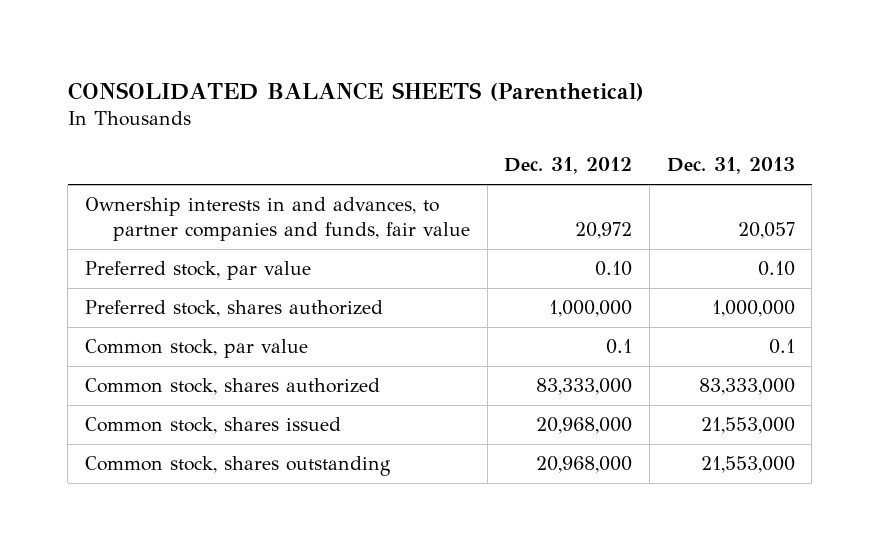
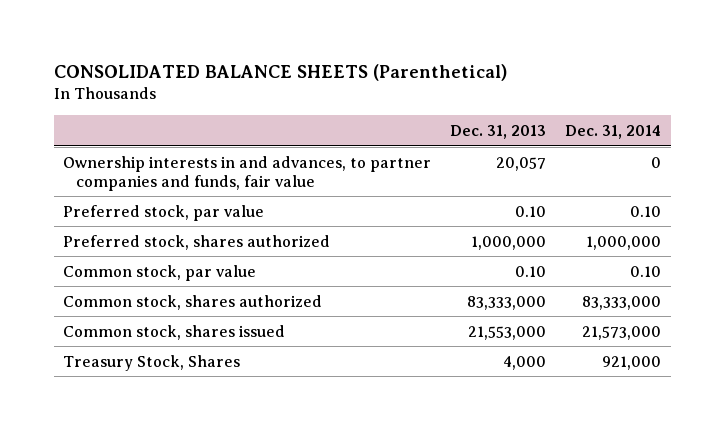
- | Dec. 31, 2012 | Dec. 31, 2013
+ | Dec. 31, 2013 | Dec. 31, 2014
- Common stock, par value | 0.1 | 0.1
+ Common stock, par value | 0.10 | 0.10
- Common stock, shares outstanding | 20,968,000 | 21,553,000
+ Treasury Stock, Shares | 4,000 | 921,000

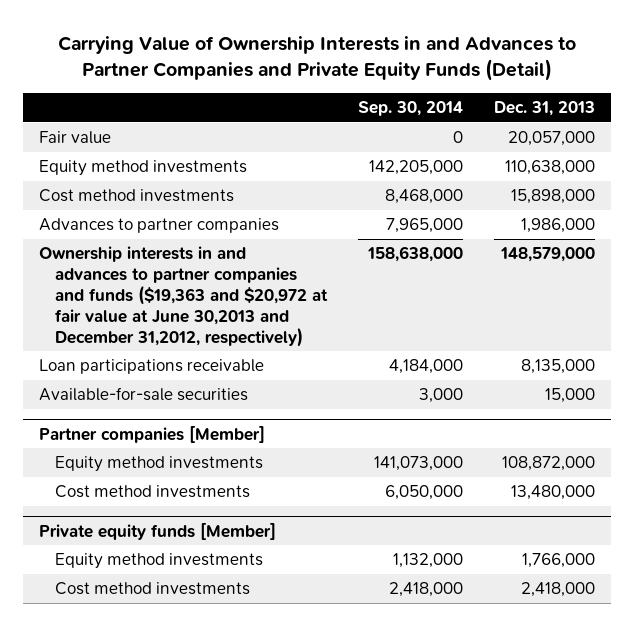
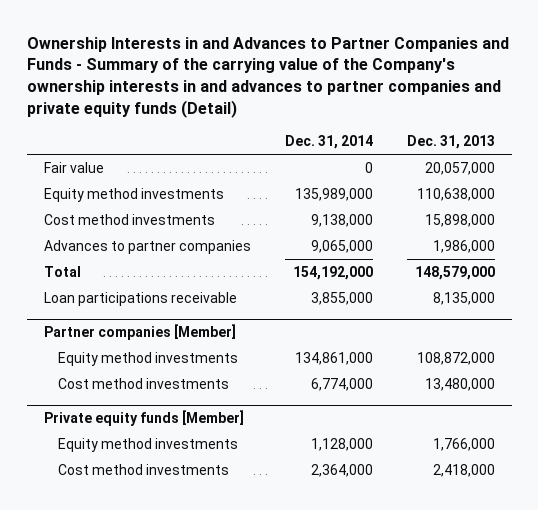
- Carrying Value of Ownership Interests in and Advances to Partner Companies and Private Equity Funds (Detail)
+ Ownership Interests in and Advances to Partner Companies and Funds - Summary of the carrying value of the Company's ownership interests in and advances to partner companies and private equity funds (Detail)
- | Sep. 30, 2014 | Dec. 31, 2013
+ | Dec. 31, 2014 | Dec. 31, 2013
- Ownership interests in and advances to partner companies and funds ($19,363 and $20,972 at fair value at June 30,2013 and December 31,2012, respectively) | 158,638,000 | 148,579,000
+ Total | 154,192,000 | 148,579,000
- Available-for-sale securities | 3,000 | 15,000

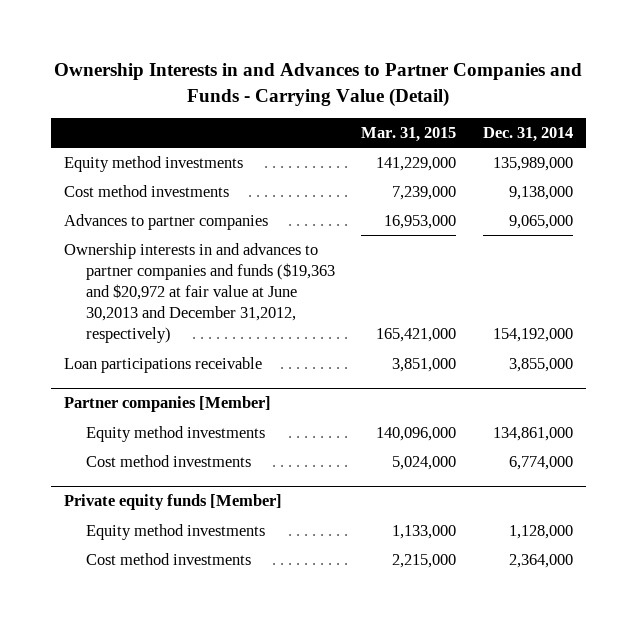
- Ownership Interests in and Advances to Partner Companies and Funds - Summary of the carrying value of the Company's ownership interests in and advances to partner companies and private equity funds (Detail)
+ Ownership Interests in and Advances to Partner Companies and Funds - Carrying Value (Detail)
- | Dec. 31, 2014 | Dec. 31, 2013
+ | Mar. 31, 2015 | Dec. 31, 2014
- Fair value | 0 | 20,057,000
- Total | 154,192,000 | 148,579,000
+ Ownership interests in and advances to partner companies and funds ($19,363 and $20,972 at fair value at June 30,2013 and December 31,2012, respectively) | 165,421,000 | 154,192,000

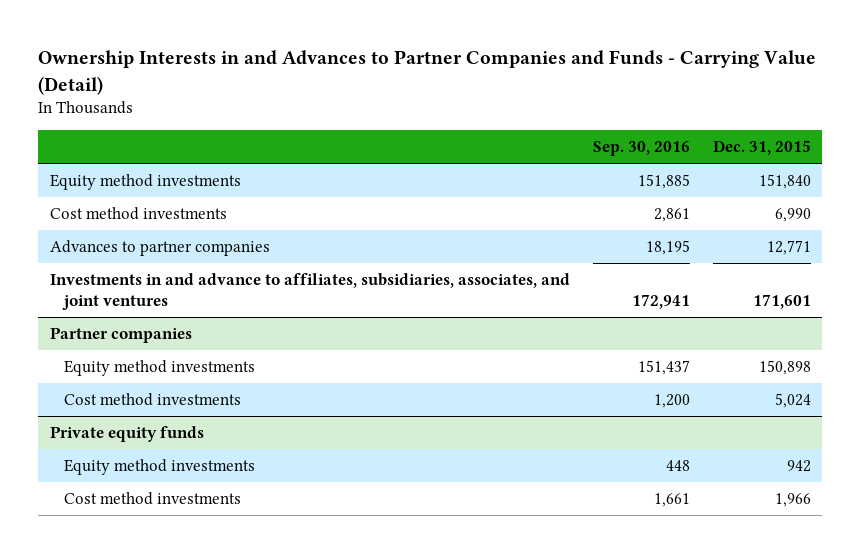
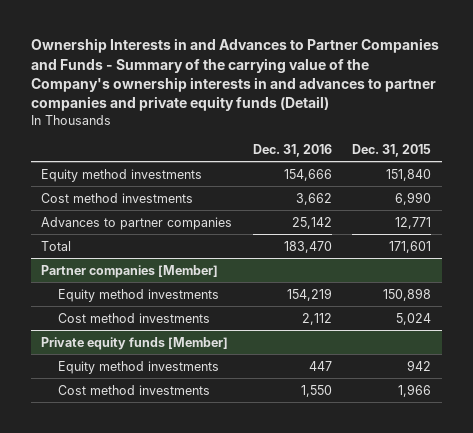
- Ownership Interests in and Advances to Partner Companies and Funds - Carrying Value (Detail)
+ Ownership Interests in and Advances to Partner Companies and Funds - Summary of the carrying value of the Company's ownership interests in and advances to partner companies and private equity funds (Detail)
- | Sep. 30, 2016 | Dec. 31, 2015
+ | Dec. 31, 2016 | Dec. 31, 2015
- Investments in and advance to affiliates, subsidiaries, associates, and joint ventures | 172,941 | 171,601
- Partner companies
+ Total | 183,470 | 171,601
+ Partner companies [Member]
- Private equity funds
+ Private equity funds [Member]

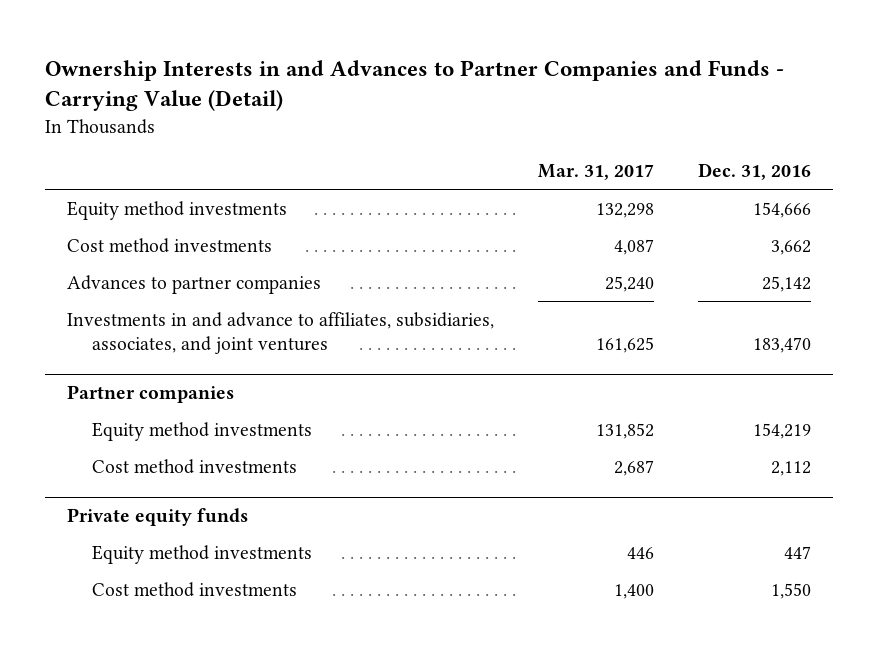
- Ownership Interests in and Advances to Partner Companies and Funds - Summary of the carrying value of the Company's ownership interests in and advances to partner companies and private equity funds (Detail)
+ Ownership Interests in and Advances to Partner Companies and Funds - Carrying Value (Detail)
- | Dec. 31, 2016 | Dec. 31, 2015
+ | Mar. 31, 2017 | Dec. 31, 2016
- Total | 183,470 | 171,601
- Partner companies [Member]
+ Investments in and advance to affiliates, subsidiaries, associates, and joint ventures | 161,625 | 183,470
+ Partner companies
- Private equity funds [Member]
+ Private equity funds

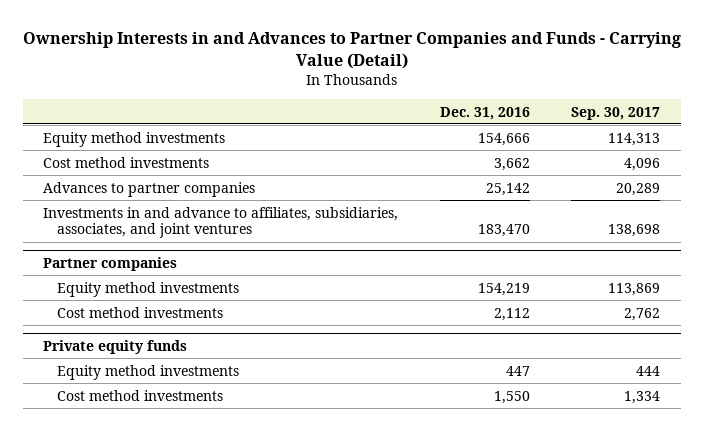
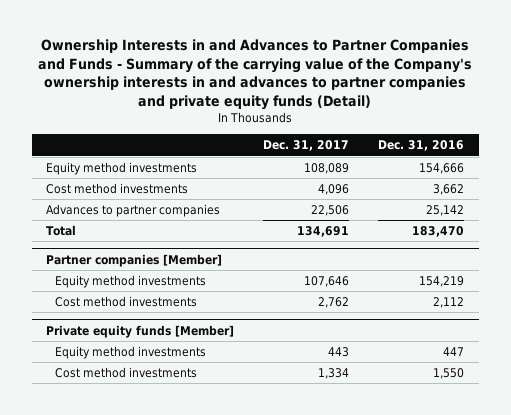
- Ownership Interests in and Advances to Partner Companies and Funds - Carrying Value (Detail)
+ Ownership Interests in and Advances to Partner Companies and Funds - Summary of the carrying value of the Company's ownership interests in and advances to partner companies and private equity funds (Detail)
- | Dec. 31, 2016 | Sep. 30, 2017
+ | Dec. 31, 2017 | Dec. 31, 2016
- Investments in and advance to affiliates, subsidiaries, associates, and joint ventures | 183,470 | 138,698
- Partner companies
+ Total | 134,691 | 183,470
+ Partner companies [Member]
- Private equity funds
+ Private equity funds [Member]

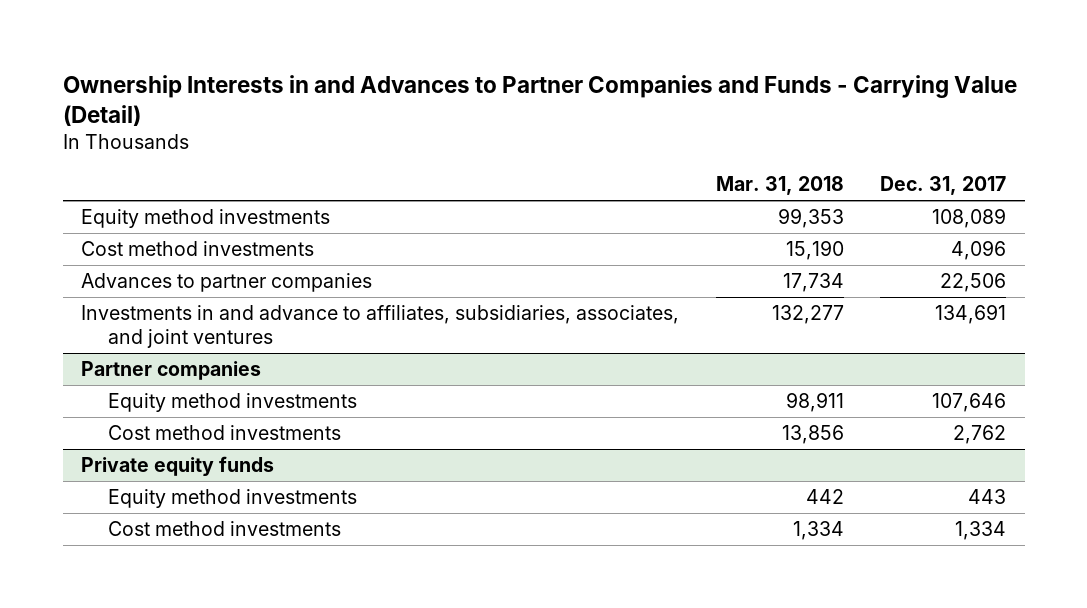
- Ownership Interests in and Advances to Partner Companies and Funds - Summary of the carrying value of the Company's ownership interests in and advances to partner companies and private equity funds (Detail)
+ Ownership Interests in and Advances to Partner Companies and Funds - Carrying Value (Detail)
- | Dec. 31, 2017 | Dec. 31, 2016
+ | Mar. 31, 2018 | Dec. 31, 2017
- Total | 134,691 | 183,470
- Partner companies [Member]
+ Investments in and advance to affiliates, subsidiaries, associates, and joint ventures | 132,277 | 134,691
+ Partner companies
- Private equity funds [Member]
+ Private equity funds

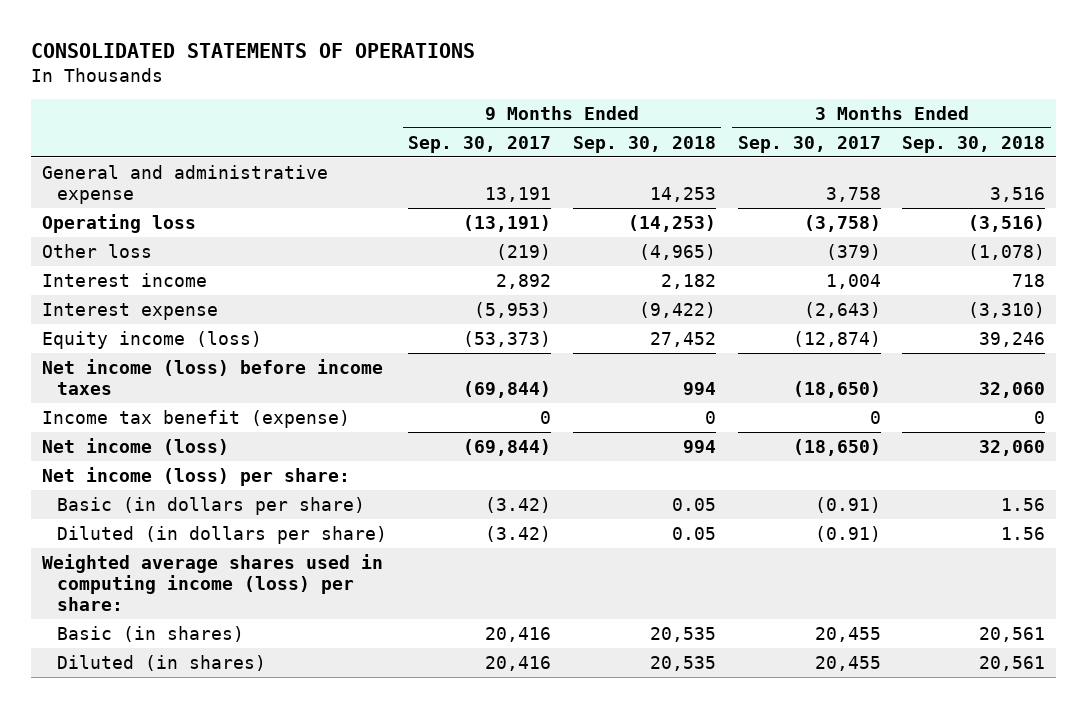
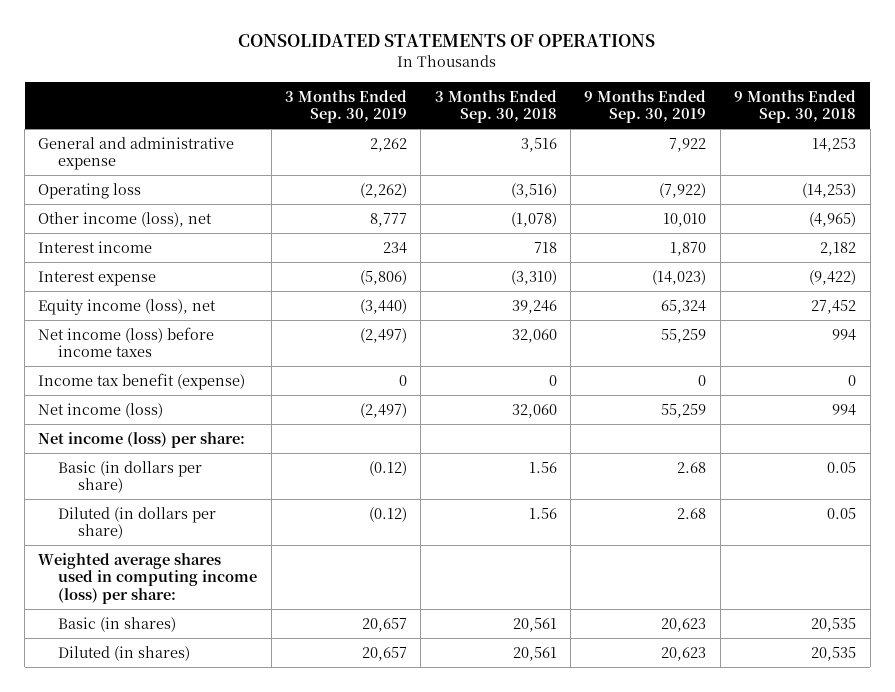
- | 9 Months Ended Sep. 30, 2017 | 9 Months Ended Sep. 30, 2018 | 3 Months Ended Sep. 30, 2017 | 3 Months Ended Sep. 30, 2018
+ | 3 Months Ended Sep. 30, 2019 | 3 Months Ended Sep. 30, 2018 | 9 Months Ended Sep. 30, 2019 | 9 Months Ended Sep. 30, 2018
- Other loss | (219) | (4,965) | (379) | (1,078)
+ Other income (loss), net | 8,777 | (1,078) | 10,010 | (4,965)
- Equity income (loss) | (53,373) | 27,452 | (12,874) | 39,246
+ Equity income (loss), net | (3,440) | 39,246 | 65,324 | 27,452

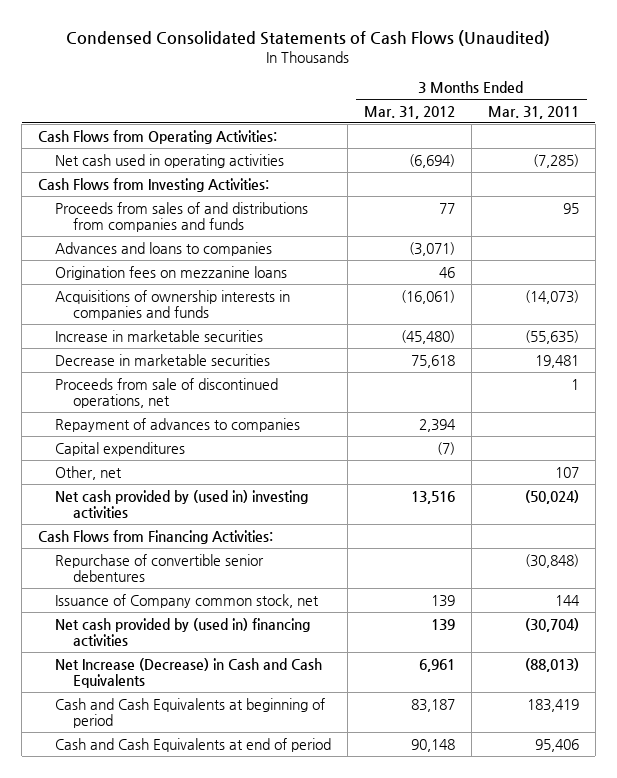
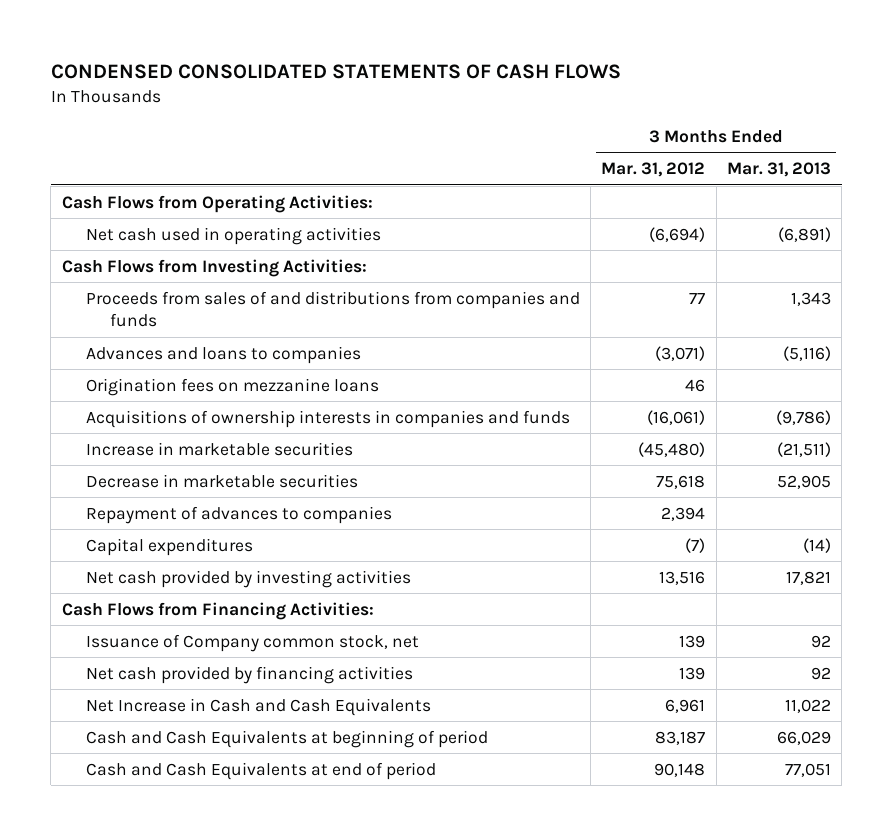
- Condensed Consolidated Statements of Cash Flows (Unaudited)
+ CONDENSED CONSOLIDATED STATEMENTS OF CASH FLOWS
- | 3 Months Ended Mar. 31, 2012 | 3 Months Ended Mar. 31, 2011
+ | 3 Months Ended Mar. 31, 2012 | 3 Months Ended Mar. 31, 2013
- Proceeds from sale of discontinued operations, net | | 1
- Other, net | | 107
- Net cash provided by (used in) investing activities | 13,516 | (50,024)
+ Net cash provided by investing activities | 13,516 | 17,821
- Repurchase of convertible senior debentures | | (30,848)
- Net cash provided by (used in) financing activities | 139 | (30,704)
- Net Increase (Decrease) in Cash and Cash Equivalents | 6,961 | (88,013)
+ Net cash provided by financing activities | 139 | 92
+ Net Increase in Cash and Cash Equivalents | 6,961 | 11,022

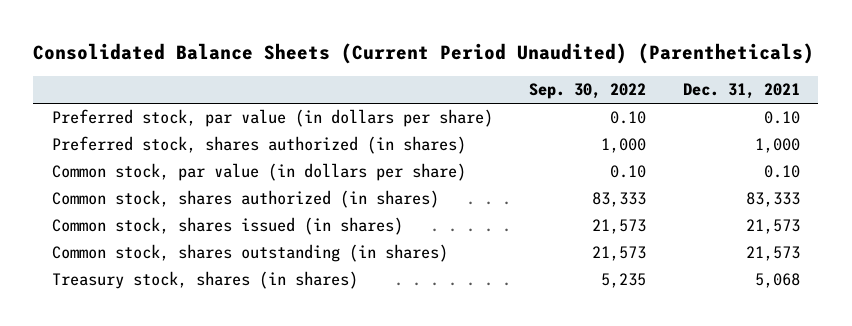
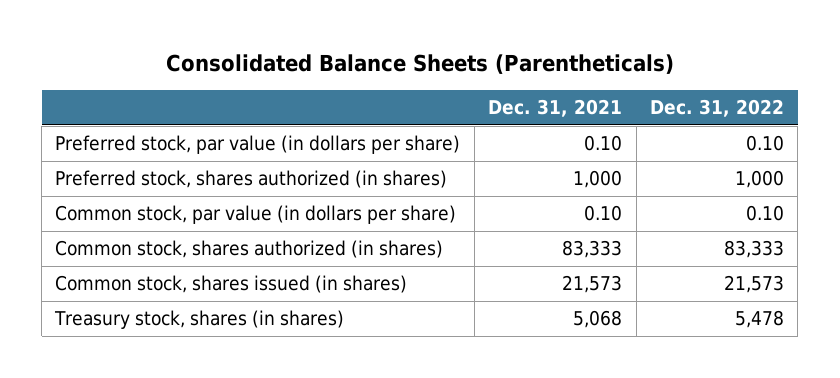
- Consolidated Balance Sheets (Current Period Unaudited) (Parentheticals)
+ Consolidated Balance Sheets (Parentheticals)
- | Sep. 30, 2022 | Dec. 31, 2021
+ | Dec. 31, 2021 | Dec. 31, 2022
- Common stock, shares outstanding (in shares) | 21,573 | 21,573

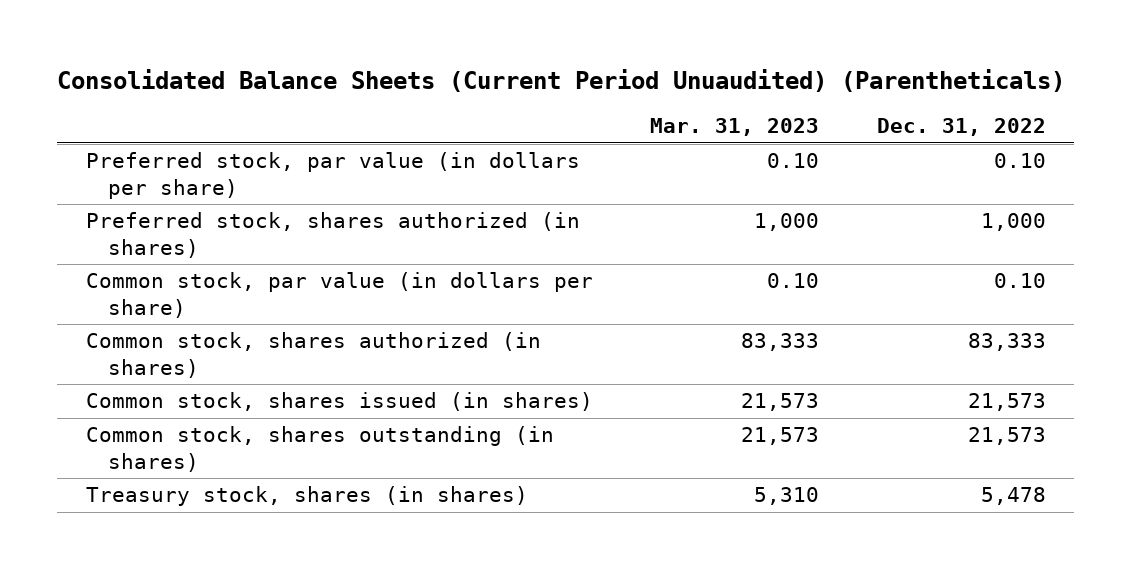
- Consolidated Balance Sheets (Parentheticals)
+ Consolidated Balance Sheets (Current Period Unuaudited) (Parentheticals)
- | Dec. 31, 2021 | Dec. 31, 2022
+ | Mar. 31, 2023 | Dec. 31, 2022
+ Common stock, shares outstanding (in shares) | 21,573 | 21,573

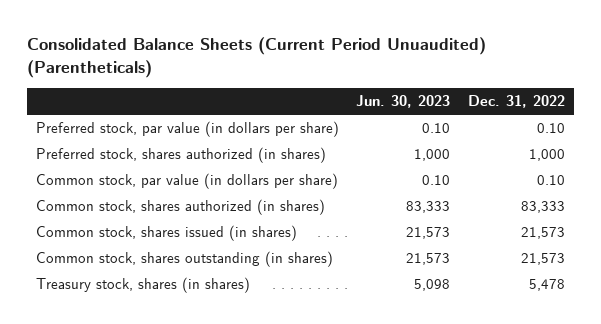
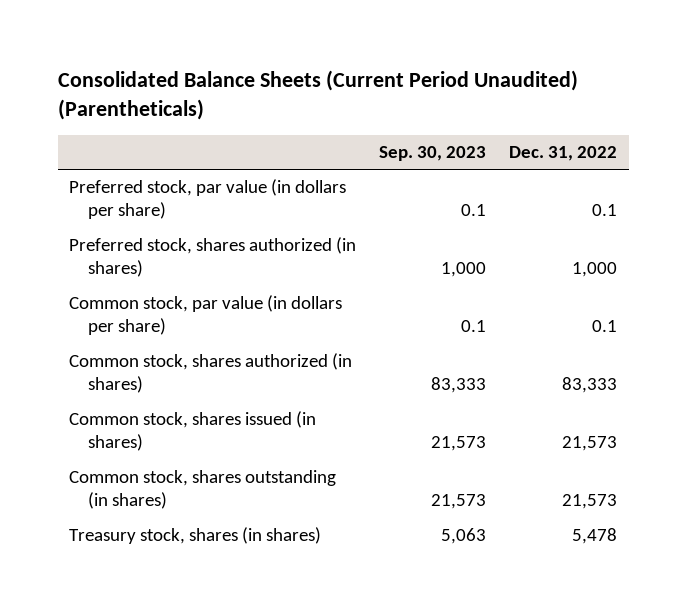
- Consolidated Balance Sheets (Current Period Unuaudited) (Parentheticals)
+ Consolidated Balance Sheets (Current Period Unaudited) (Parentheticals)
- | Jun. 30, 2023 | Dec. 31, 2022
+ | Sep. 30, 2023 | Dec. 31, 2022
- Preferred stock, par value (in dollars per share) | 0.10 | 0.10
+ Preferred stock, par value (in dollars per share) | 0.1 | 0.1
- Common stock, par value (in dollars per share) | 0.10 | 0.10
+ Common stock, par value (in dollars per share) | 0.1 | 0.1

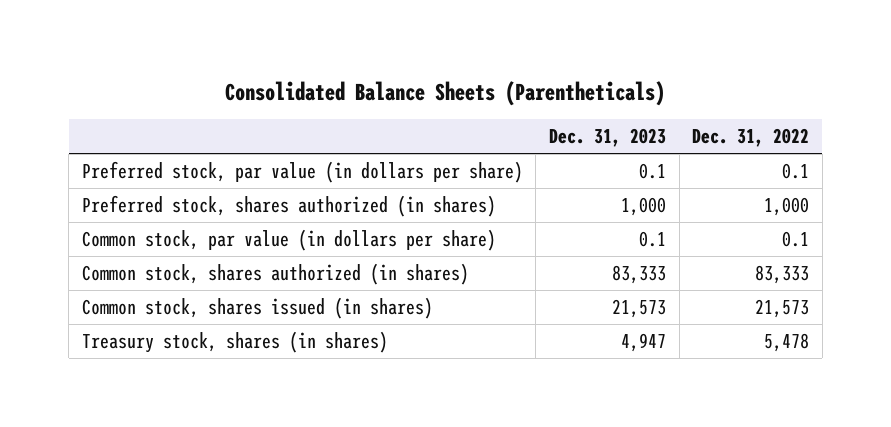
- Consolidated Balance Sheets (Current Period Unaudited) (Parentheticals)
+ Consolidated Balance Sheets (Parentheticals)
- | Sep. 30, 2023 | Dec. 31, 2022
+ | Dec. 31, 2023 | Dec. 31, 2022
- Common stock, shares outstanding (in shares) | 21,573 | 21,573

